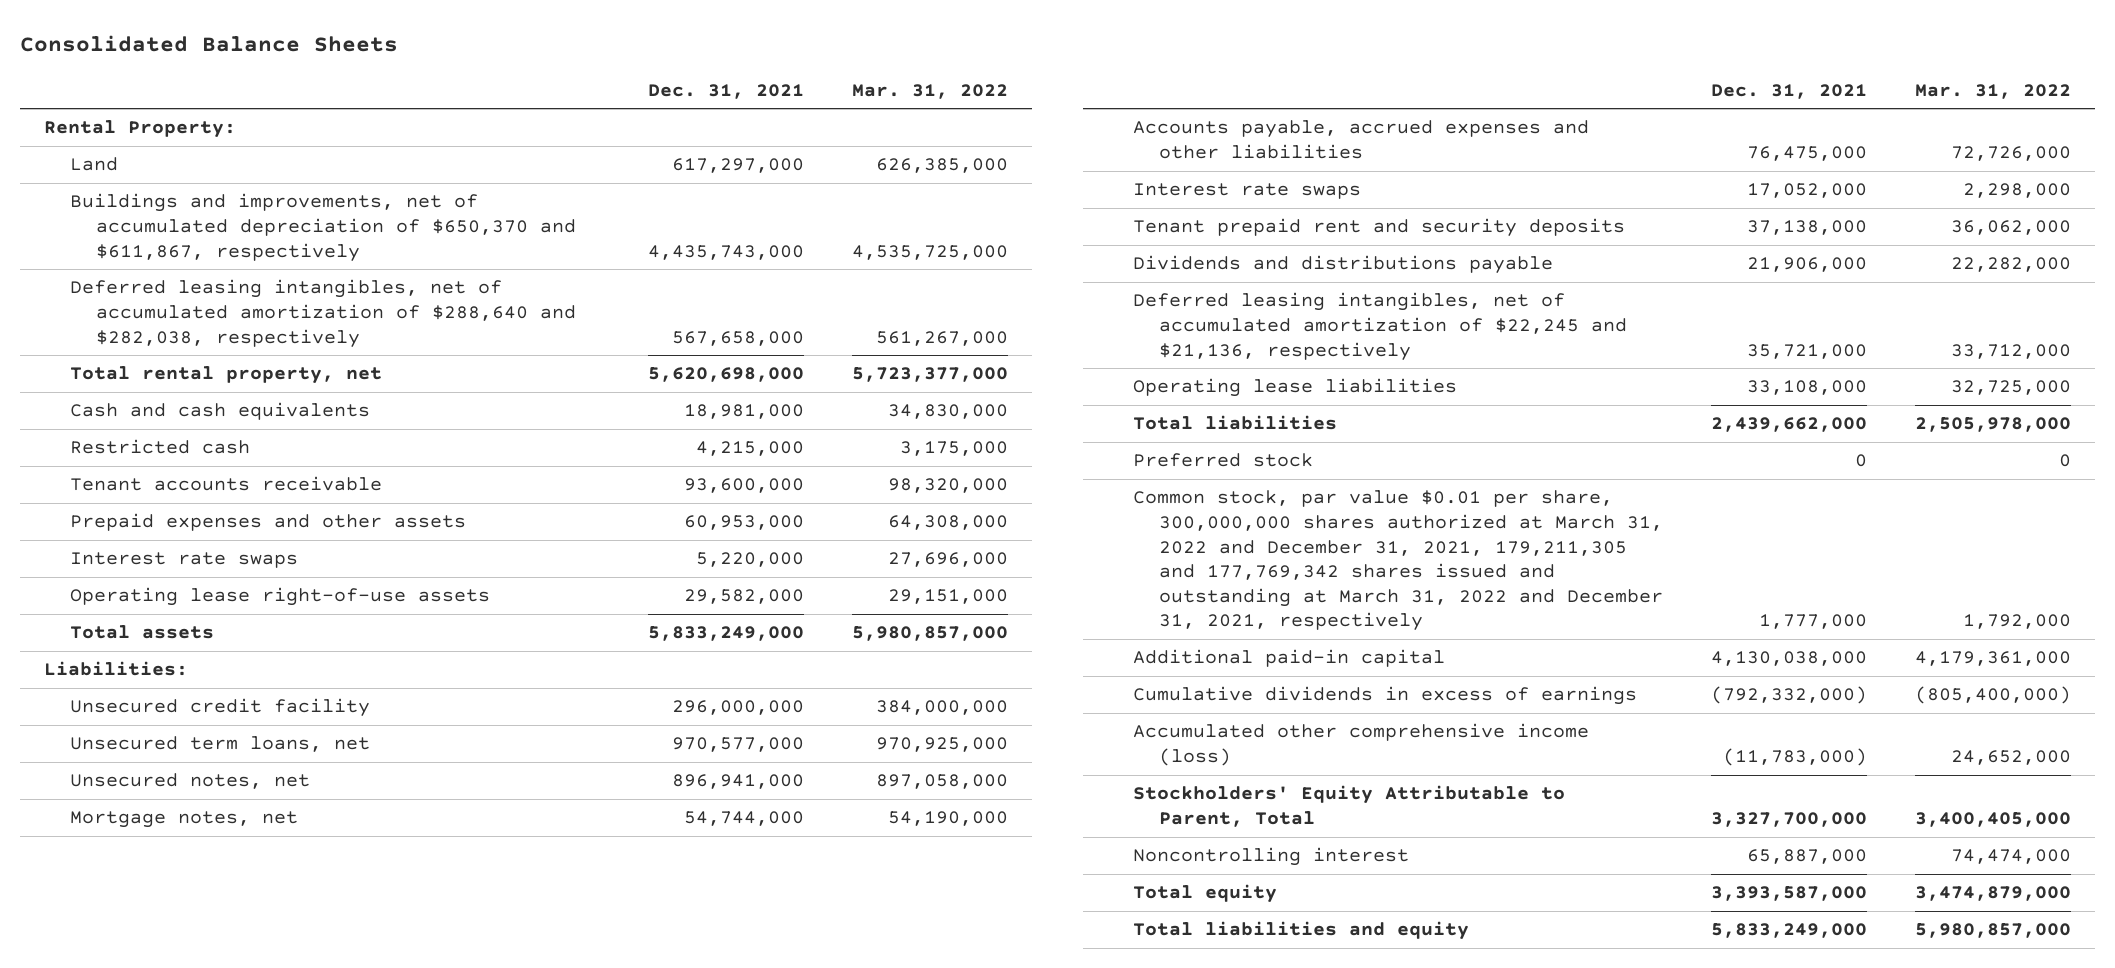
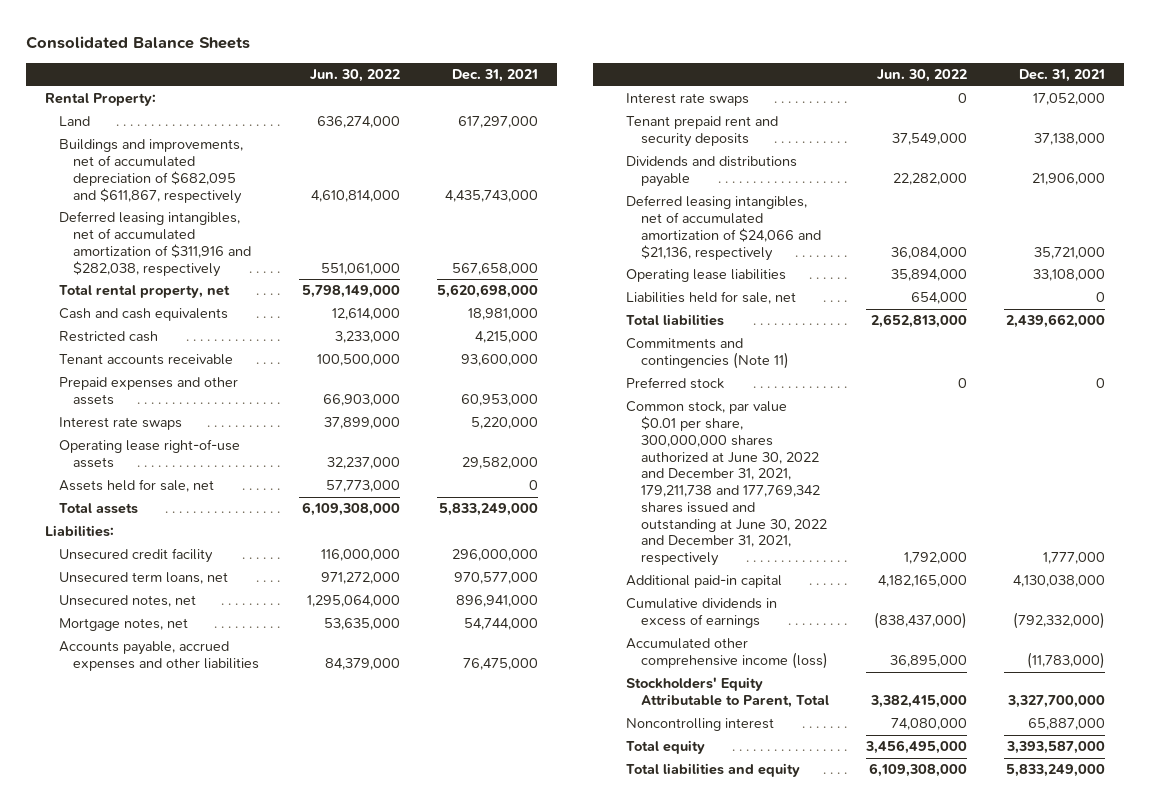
- | Dec. 31, 2021 | Mar. 31, 2022
+ | Jun. 30, 2022 | Dec. 31, 2021
- Buildings and improvements, net of accumulated depreciation of $650,370 and $611,867, respectively | 4,435,743,000 | 4,535,725,000
- Deferred leasing intangibles, net of accumulated amortization of $288,640 and $282,038, respectively | 567,658,000 | 561,267,000
+ Buildings and improvements, net of accumulated depreciation of $682,095 and $611,867, respectively | 4,610,814,000 | 4,435,743,000
+ Deferred leasing intangibles, net of accumulated amortization of $311,916 and $282,038, respectively | 551,061,000 | 567,658,000
+ Assets held for sale, net | 57,773,000 | 0
- Deferred leasing intangibles, net of accumulated amortization of $22,245 and $21,136, respectively | 35,721,000 | 33,712,000
+ Deferred leasing intangibles, net of accumulated amortization of $24,066 and $21,136, respectively | 36,084,000 | 35,721,000
+ Liabilities held for sale, net | 654,000 | 0
+ Commitments and contingencies (Note 11)
- Common stock, par value $0.01 per share, 300,000,000 shares authorized at March 31, 2022 and December 31, 2021, 179,211,305 and 177,769,342 shares issued and outstanding at March 31, 2022 and December 31, 2021, respectively | 1,777,000 | 1,792,000
+ Common stock, par value $0.01 per share, 300,000,000 shares authorized at June 30, 2022 and December 31, 2021, 179,211,738 and 177,769,342 shares issued and outstanding at June 30, 2022 and December 31, 2021, respectively | 1,792,000 | 1,777,000

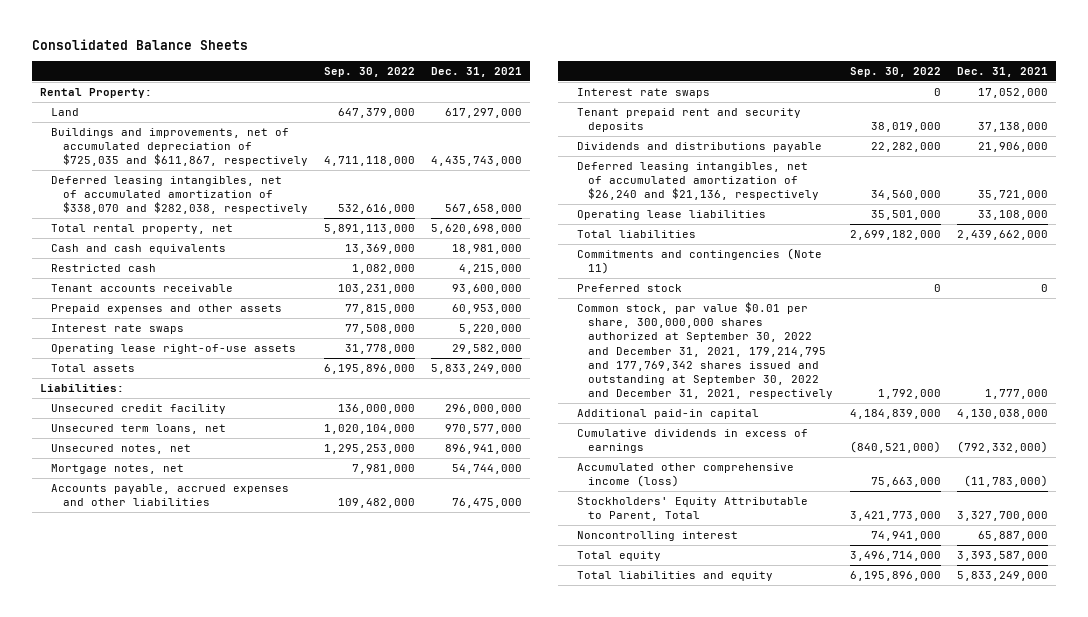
- | Jun. 30, 2022 | Dec. 31, 2021
+ | Sep. 30, 2022 | Dec. 31, 2021
- Buildings and improvements, net of accumulated depreciation of $682,095 and $611,867, respectively | 4,610,814,000 | 4,435,743,000
- Deferred leasing intangibles, net of accumulated amortization of $311,916 and $282,038, respectively | 551,061,000 | 567,658,000
+ Buildings and improvements, net of accumulated depreciation of $725,035 and $611,867, respectively | 4,711,118,000 | 4,435,743,000
+ Deferred leasing intangibles, net of accumulated amortization of $338,070 and $282,038, respectively | 532,616,000 | 567,658,000
- Assets held for sale, net | 57,773,000 | 0
- Deferred leasing intangibles, net of accumulated amortization of $24,066 and $21,136, respectively | 36,084,000 | 35,721,000
+ Deferred leasing intangibles, net of accumulated amortization of $26,240 and $21,136, respectively | 34,560,000 | 35,721,000
- Liabilities held for sale, net | 654,000 | 0
- Common stock, par value $0.01 per share, 300,000,000 shares authorized at June 30, 2022 and December 31, 2021, 179,211,738 and 177,769,342 shares issued and outstanding at June 30, 2022 and December 31, 2021, respectively | 1,792,000 | 1,777,000
+ Common stock, par value $0.01 per share, 300,000,000 shares authorized at September 30, 2022 and December 31, 2021, 179,214,795 and 177,769,342 shares issued and outstanding at September 30, 2022 and December 31, 2021, respectively | 1,792,000 | 1,777,000

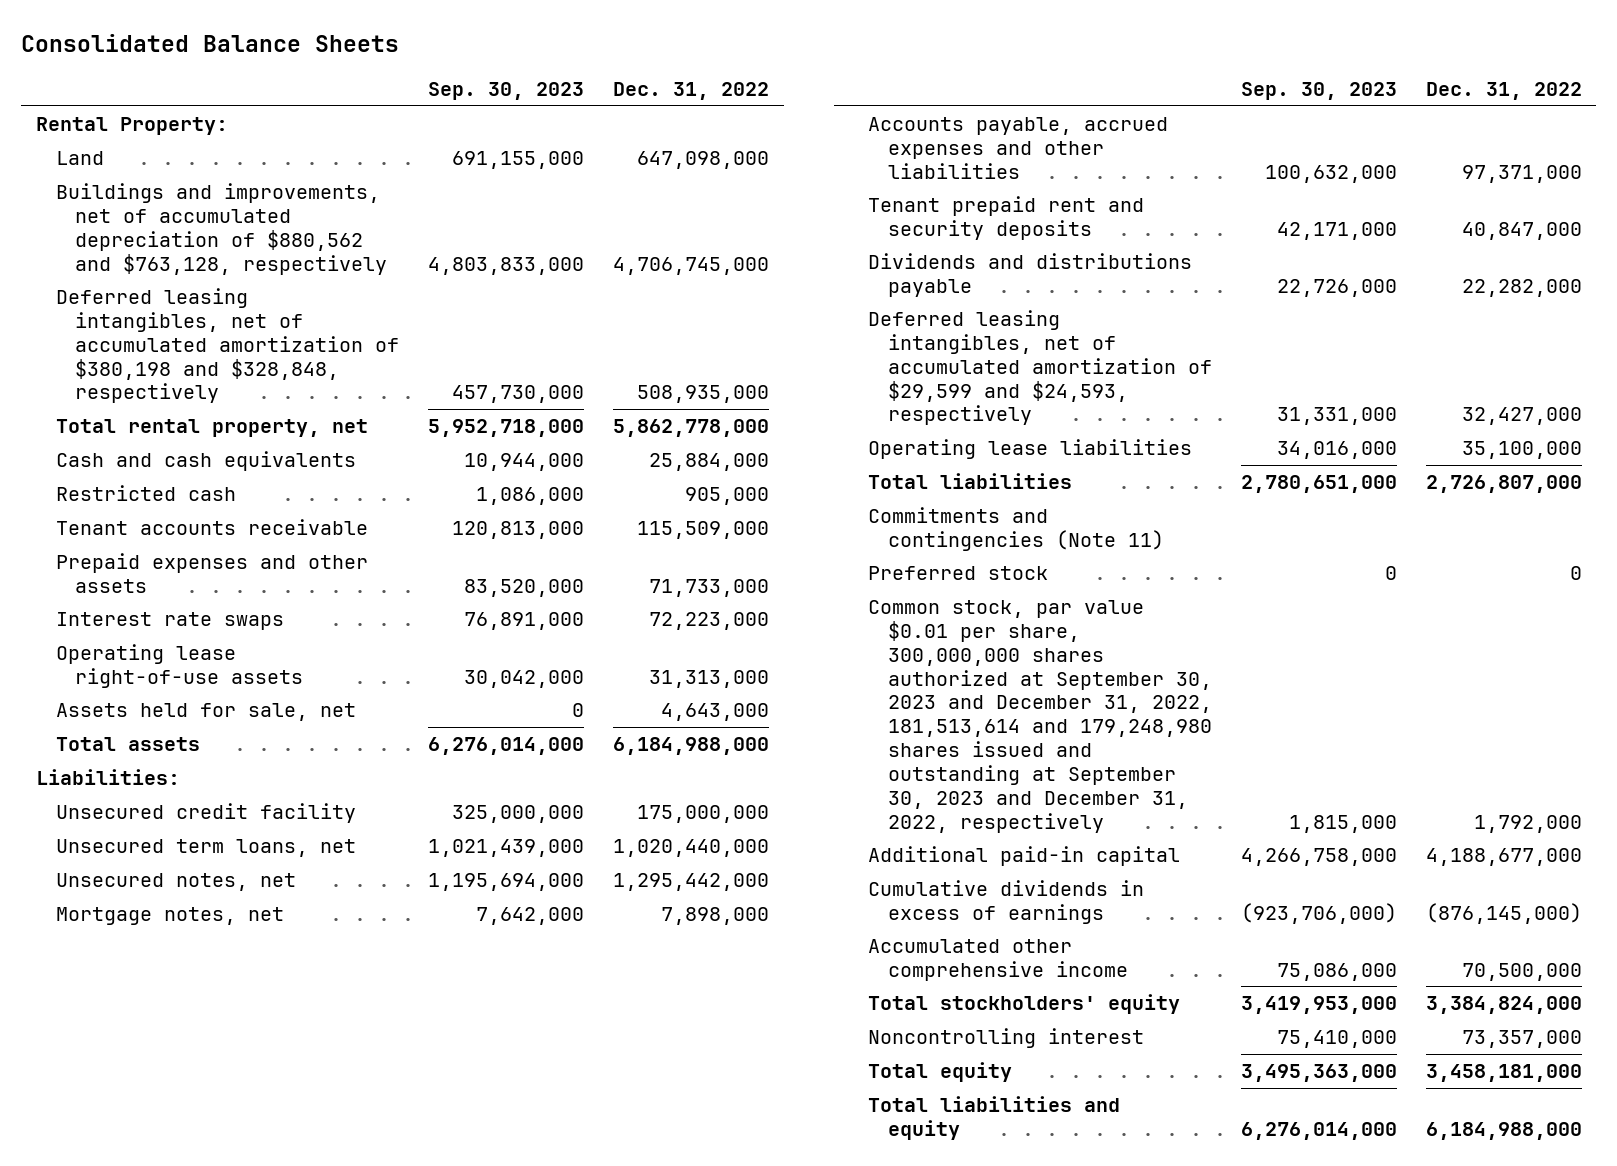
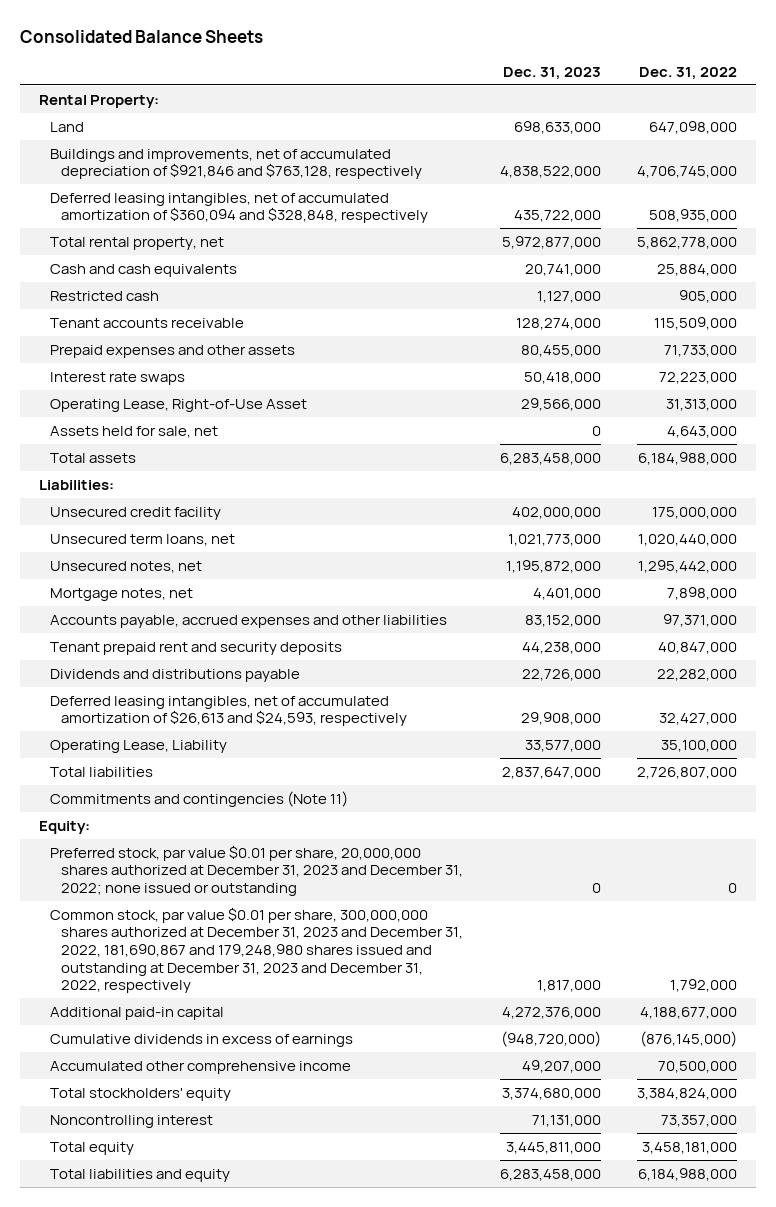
- | Sep. 30, 2023 | Dec. 31, 2022
+ | Dec. 31, 2023 | Dec. 31, 2022
- Buildings and improvements, net of accumulated depreciation of $880,562 and $763,128, respectively | 4,803,833,000 | 4,706,745,000
- Deferred leasing intangibles, net of accumulated amortization of $380,198 and $328,848, respectively | 457,730,000 | 508,935,000
+ Buildings and improvements, net of accumulated depreciation of $921,846 and $763,128, respectively | 4,838,522,000 | 4,706,745,000
+ Deferred leasing intangibles, net of accumulated amortization of $360,094 and $328,848, respectively | 435,722,000 | 508,935,000
- Operating lease right-of-use assets | 30,042,000 | 31,313,000
+ Operating Lease, Right-of-Use Asset | 29,566,000 | 31,313,000
- Deferred leasing intangibles, net of accumulated amortization of $29,599 and $24,593, respectively | 31,331,000 | 32,427,000
- Operating lease liabilities | 34,016,000 | 35,100,000
+ Deferred leasing intangibles, net of accumulated amortization of $26,613 and $24,593, respectively | 29,908,000 | 32,427,000
+ Operating Lease, Liability | 33,577,000 | 35,100,000
- Preferred stock | 0 | 0
- Common stock, par value $0.01 per share, 300,000,000 shares authorized at September 30, 2023 and December 31, 2022, 181,513,614 and 179,248,980 shares issued and outstanding at September 30, 2023 and December 31, 2022, respectively | 1,815,000 | 1,792,000
+ Equity:
+ Preferred stock, par value $0.01 per share, 20,000,000 shares authorized at December 31, 2023 and December 31, 2022; none issued or outstanding | 0 | 0
+ Common stock, par value $0.01 per share, 300,000,000 shares authorized at December 31, 2023 and December 31, 2022, 181,690,867 and 179,248,980 shares issued and outstanding at December 31, 2023 and December 31, 2022, respectively | 1,817,000 | 1,792,000

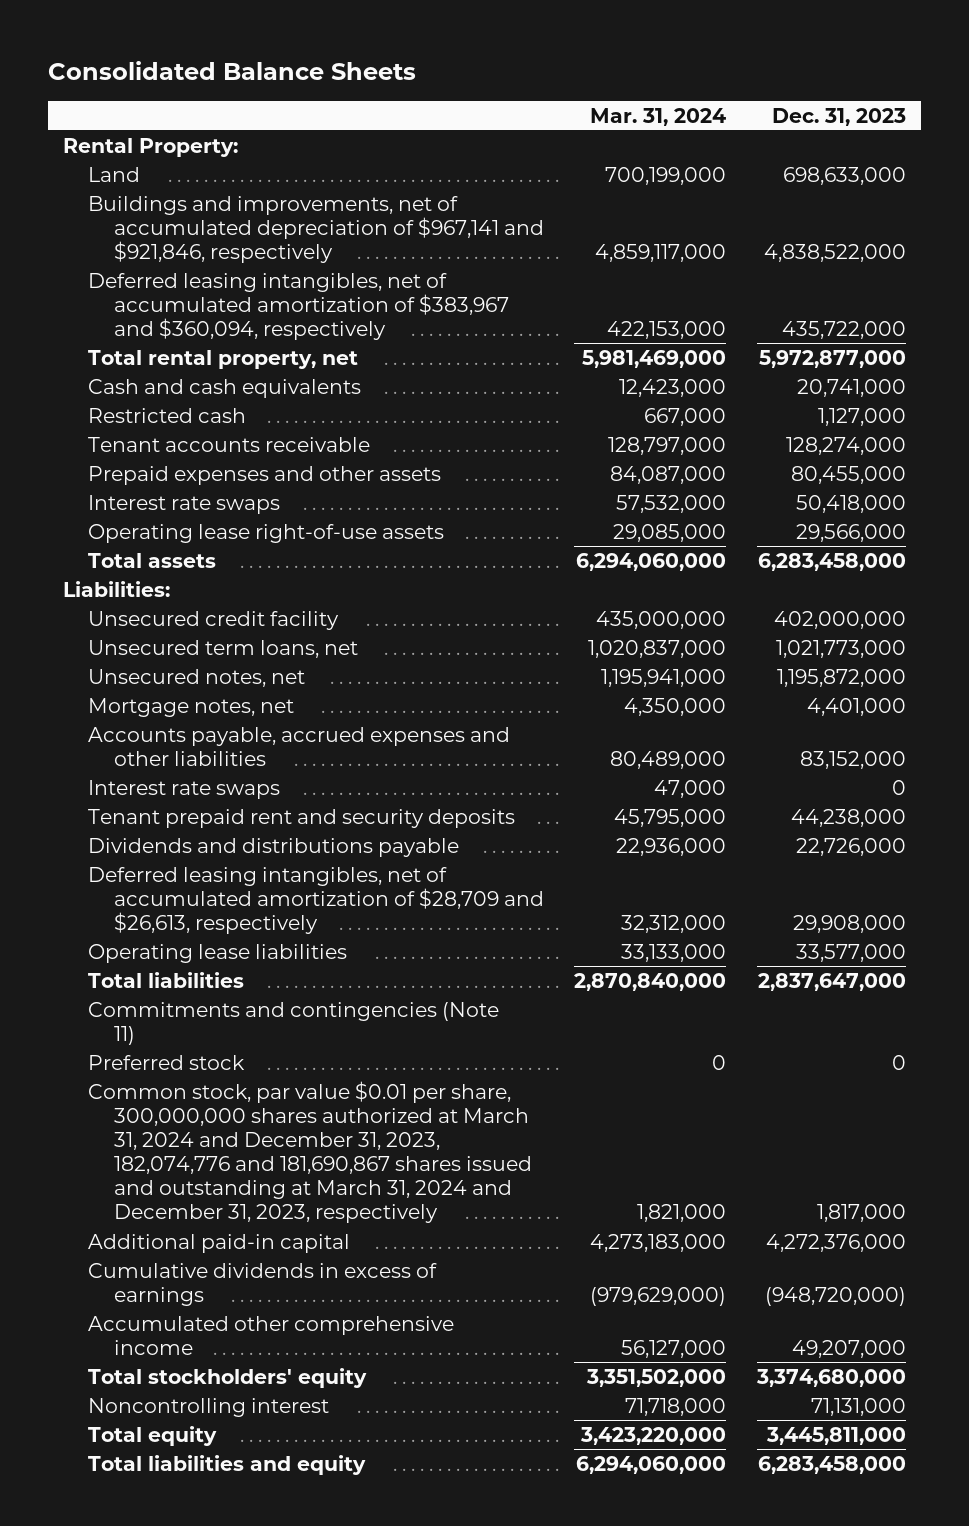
- | Dec. 31, 2023 | Dec. 31, 2022
+ | Mar. 31, 2024 | Dec. 31, 2023
- Buildings and improvements, net of accumulated depreciation of $921,846 and $763,128, respectively | 4,838,522,000 | 4,706,745,000
- Deferred leasing intangibles, net of accumulated amortization of $360,094 and $328,848, respectively | 435,722,000 | 508,935,000
+ Buildings and improvements, net of accumulated depreciation of $967,141 and $921,846, respectively | 4,859,117,000 | 4,838,522,000
+ Deferred leasing intangibles, net of accumulated amortization of $383,967 and $360,094, respectively | 422,153,000 | 435,722,000
- Operating Lease, Right-of-Use Asset | 29,566,000 | 31,313,000
- Assets held for sale, net | 0 | 4,643,000
+ Operating lease right-of-use assets | 29,085,000 | 29,566,000
+ Interest rate swaps | 47,000 | 0
- Deferred leasing intangibles, net of accumulated amortization of $26,613 and $24,593, respectively | 29,908,000 | 32,427,000
- Operating Lease, Liability | 33,577,000 | 35,100,000
+ Deferred leasing intangibles, net of accumulated amortization of $28,709 and $26,613, respectively | 32,312,000 | 29,908,000
+ Operating lease liabilities | 33,133,000 | 33,577,000
- Equity:
- Preferred stock, par value $0.01 per share, 20,000,000 shares authorized at December 31, 2023 and December 31, 2022; none issued or outstanding | 0 | 0
- Common stock, par value $0.01 per share, 300,000,000 shares authorized at December 31, 2023 and December 31, 2022, 181,690,867 and 179,248,980 shares issued and outstanding at December 31, 2023 and December 31, 2022, respectively | 1,817,000 | 1,792,000
+ Preferred stock | 0 | 0
+ Common stock, par value $0.01 per share, 300,000,000 shares authorized at March 31, 2024 and December 31, 2023, 182,074,776 and 181,690,867 shares issued and outstanding at March 31, 2024 and December 31, 2023, respectively | 1,821,000 | 1,817,000

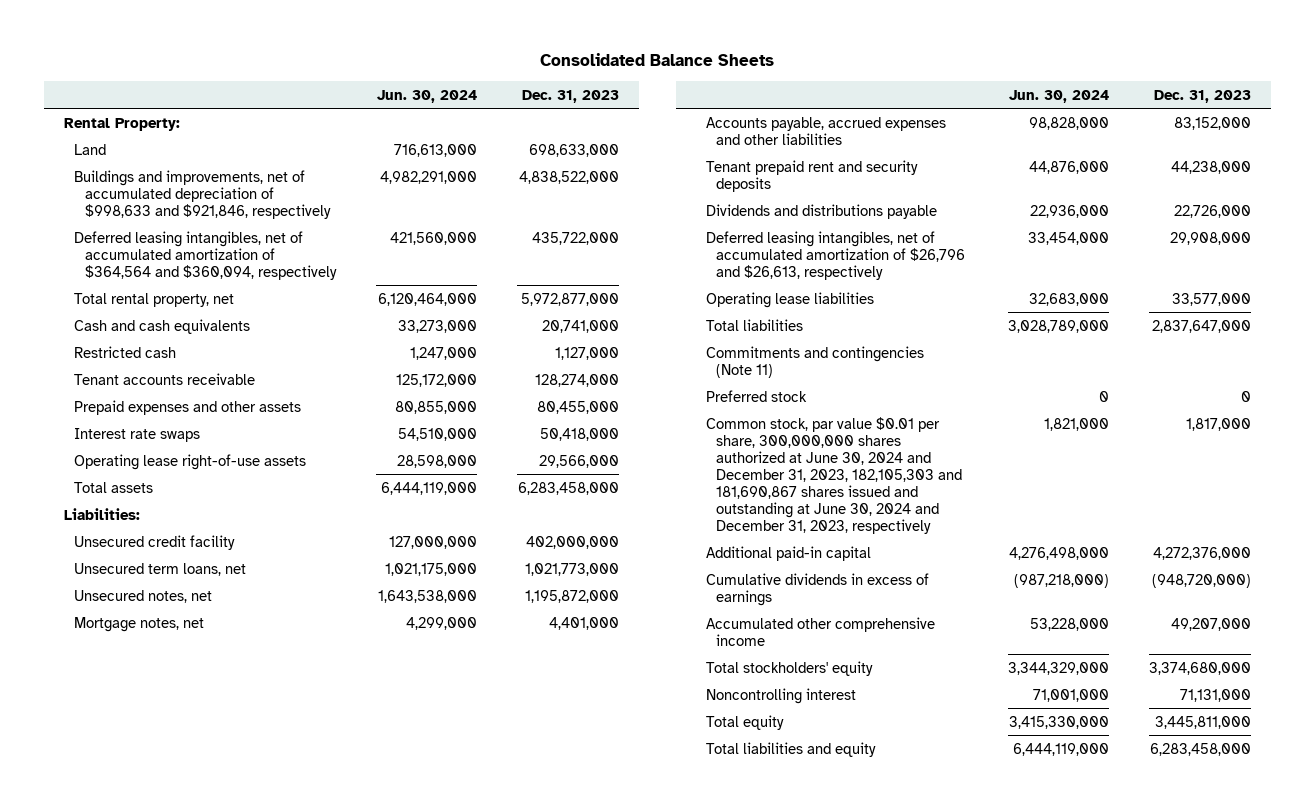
- | Mar. 31, 2024 | Dec. 31, 2023
+ | Jun. 30, 2024 | Dec. 31, 2023
- Buildings and improvements, net of accumulated depreciation of $967,141 and $921,846, respectively | 4,859,117,000 | 4,838,522,000
- Deferred leasing intangibles, net of accumulated amortization of $383,967 and $360,094, respectively | 422,153,000 | 435,722,000
+ Buildings and improvements, net of accumulated depreciation of $998,633 and $921,846, respectively | 4,982,291,000 | 4,838,522,000
+ Deferred leasing intangibles, net of accumulated amortization of $364,564 and $360,094, respectively | 421,560,000 | 435,722,000
- Interest rate swaps | 47,000 | 0
- Deferred leasing intangibles, net of accumulated amortization of $28,709 and $26,613, respectively | 32,312,000 | 29,908,000
+ Deferred leasing intangibles, net of accumulated amortization of $26,796 and $26,613, respectively | 33,454,000 | 29,908,000
- Common stock, par value $0.01 per share, 300,000,000 shares authorized at March 31, 2024 and December 31, 2023, 182,074,776 and 181,690,867 shares issued and outstanding at March 31, 2024 and December 31, 2023, respectively | 1,821,000 | 1,817,000
+ Common stock, par value $0.01 per share, 300,000,000 shares authorized at June 30, 2024 and December 31, 2023, 182,105,303 and 181,690,867 shares issued and outstanding at June 30, 2024 and December 31, 2023, respectively | 1,821,000 | 1,817,000

